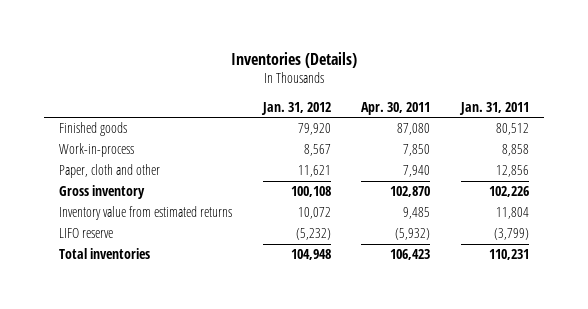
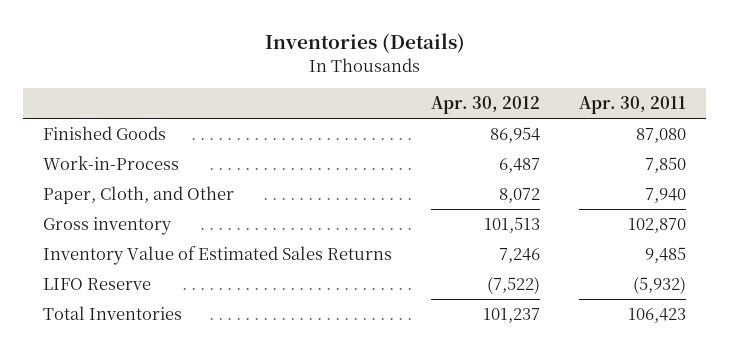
- | Jan. 31, 2012 | Apr. 30, 2011 | Jan. 31, 2011
+ | Apr. 30, 2012 | Apr. 30, 2011
- Finished goods | 79,920 | 87,080 | 80,512
- Work-in-process | 8,567 | 7,850 | 8,858
- Paper, cloth and other | 11,621 | 7,940 | 12,856
+ Finished Goods | 86,954 | 87,080
+ Work-in-Process | 6,487 | 7,850
+ Paper, Cloth, and Other | 8,072 | 7,940
- Inventory value from estimated returns | 10,072 | 9,485 | 11,804
- LIFO reserve | (5,232) | (5,932) | (3,799)
- Total inventories | 104,948 | 106,423 | 110,231
+ Inventory Value of Estimated Sales Returns | 7,246 | 9,485
+ LIFO Reserve | (7,522) | (5,932)
+ Total Inventories | 101,237 | 106,423

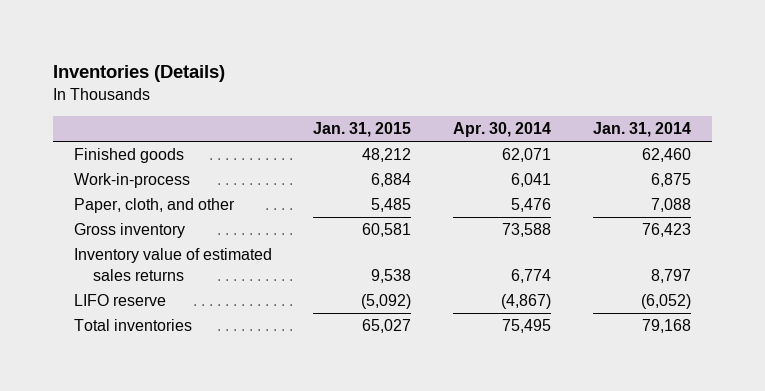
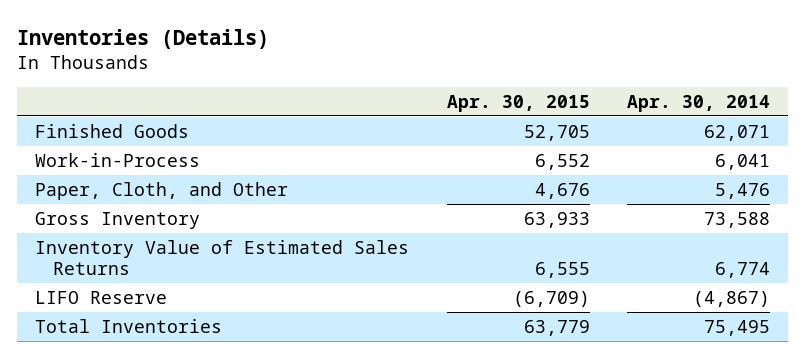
- | Jan. 31, 2015 | Apr. 30, 2014 | Jan. 31, 2014
+ | Apr. 30, 2015 | Apr. 30, 2014
- Finished goods | 48,212 | 62,071 | 62,460
- Work-in-process | 6,884 | 6,041 | 6,875
- Paper, cloth, and other | 5,485 | 5,476 | 7,088
- Gross inventory | 60,581 | 73,588 | 76,423
- Inventory value of estimated sales returns | 9,538 | 6,774 | 8,797
- LIFO reserve | (5,092) | (4,867) | (6,052)
- Total inventories | 65,027 | 75,495 | 79,168
+ Finished Goods | 52,705 | 62,071
+ Work-in-Process | 6,552 | 6,041
+ Paper, Cloth, and Other | 4,676 | 5,476
+ Gross Inventory | 63,933 | 73,588
+ Inventory Value of Estimated Sales Returns | 6,555 | 6,774
+ LIFO Reserve | (6,709) | (4,867)
+ Total Inventories | 63,779 | 75,495

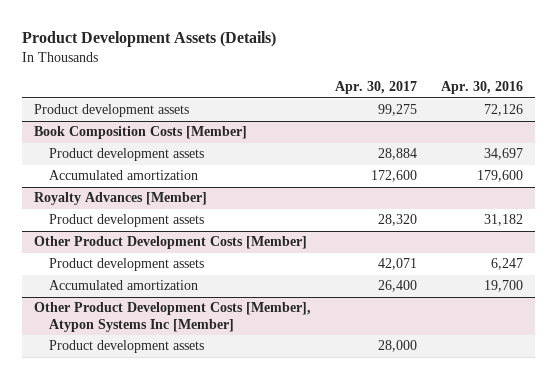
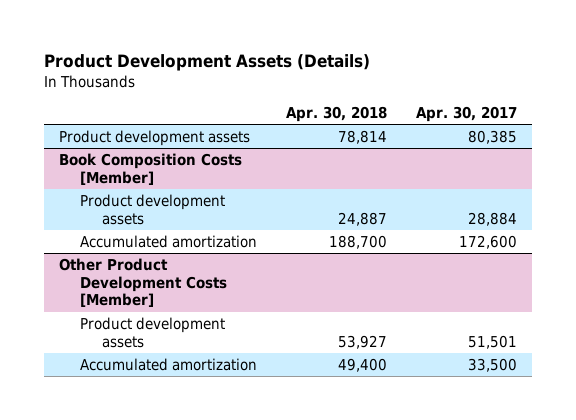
- | Apr. 30, 2017 | Apr. 30, 2016
+ | Apr. 30, 2018 | Apr. 30, 2017
- Product development assets | 99,275 | 72,126
+ Product development assets | 78,814 | 80,385
- Royalty Advances [Member]
- Product development assets | 28,320 | 31,182
@ Other Product Development Costs [Member]
- Product development assets | 42,071 | 6,247
- Accumulated amortization | 26,400 | 19,700
- Other Product Development Costs [Member], Atypon Systems Inc [Member]
- Product development assets | 28,000 |
@ Other Product Development Costs [Member]
+ Product development assets | 53,927 | 51,501
+ Accumulated amortization | 49,400 | 33,500

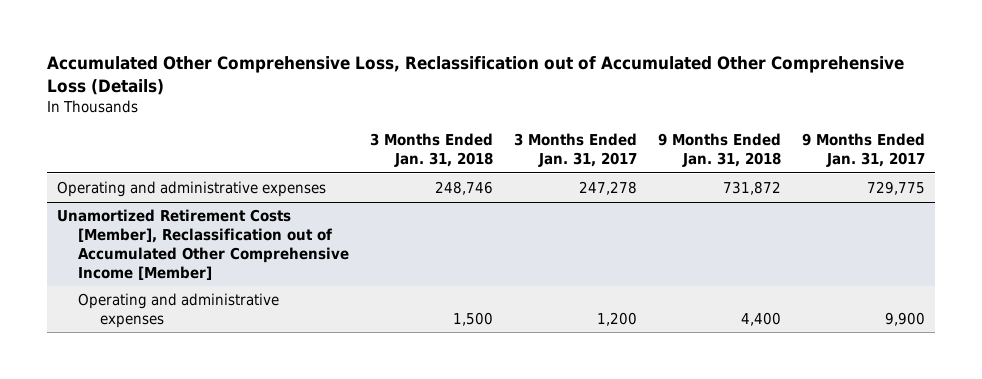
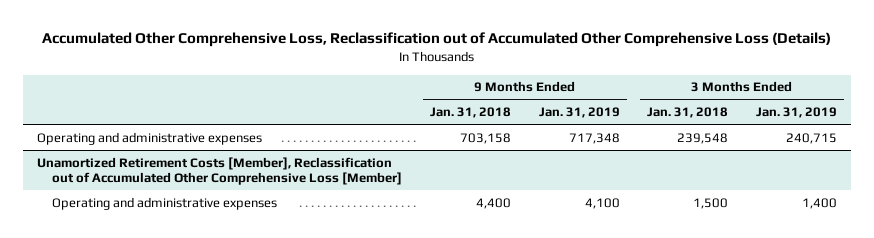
- | 3 Months Ended Jan. 31, 2018 | 3 Months Ended Jan. 31, 2017 | 9 Months Ended Jan. 31, 2018 | 9 Months Ended Jan. 31, 2017
+ | 9 Months Ended Jan. 31, 2018 | 9 Months Ended Jan. 31, 2019 | 3 Months Ended Jan. 31, 2018 | 3 Months Ended Jan. 31, 2019
- Operating and administrative expenses | 248,746 | 247,278 | 731,872 | 729,775
- Unamortized Retirement Costs [Member], Reclassification out of Accumulated Other Comprehensive Income [Member]
+ Operating and administrative expenses | 703,158 | 717,348 | 239,548 | 240,715
+ Unamortized Retirement Costs [Member], Reclassification out of Accumulated Other Comprehensive Loss [Member]

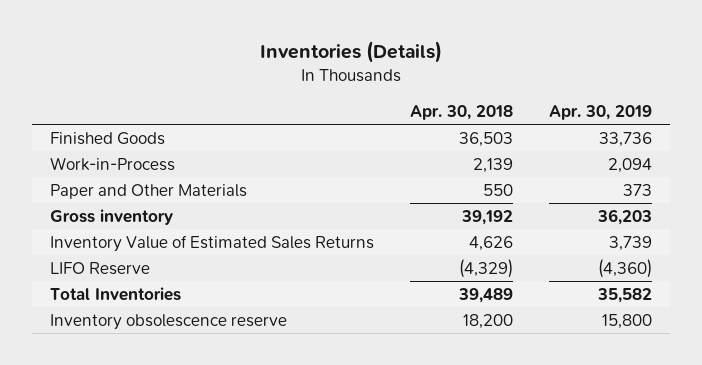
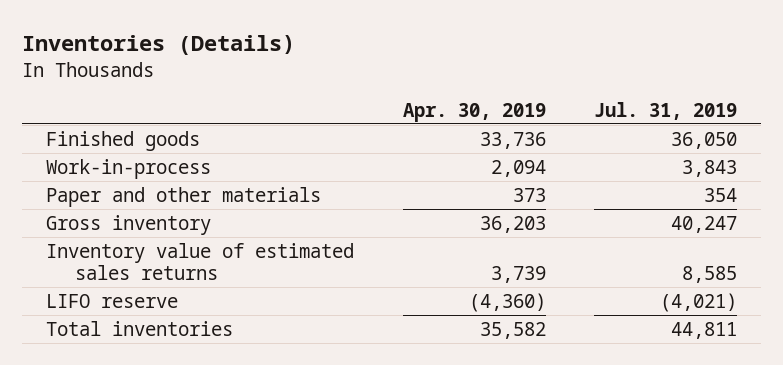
- | Apr. 30, 2018 | Apr. 30, 2019
+ | Apr. 30, 2019 | Jul. 31, 2019
- Finished Goods | 36,503 | 33,736
- Work-in-Process | 2,139 | 2,094
- Paper and Other Materials | 550 | 373
+ Finished goods | 33,736 | 36,050
+ Work-in-process | 2,094 | 3,843
+ Paper and other materials | 373 | 354
- Inventory Value of Estimated Sales Returns | 4,626 | 3,739
- LIFO Reserve | (4,329) | (4,360)
- Total Inventories | 39,489 | 35,582
- Inventory obsolescence reserve | 18,200 | 15,800
+ Inventory value of estimated sales returns | 3,739 | 8,585
+ LIFO reserve | (4,360) | (4,021)
+ Total inventories | 35,582 | 44,811

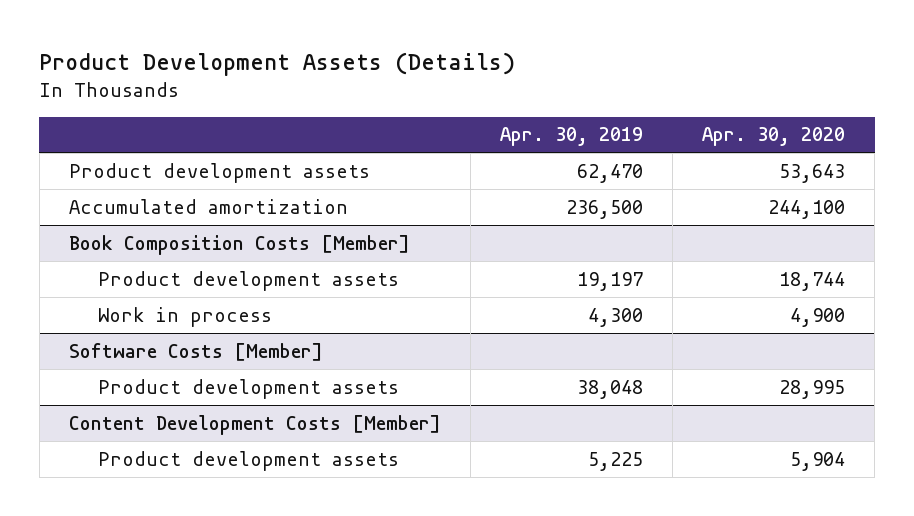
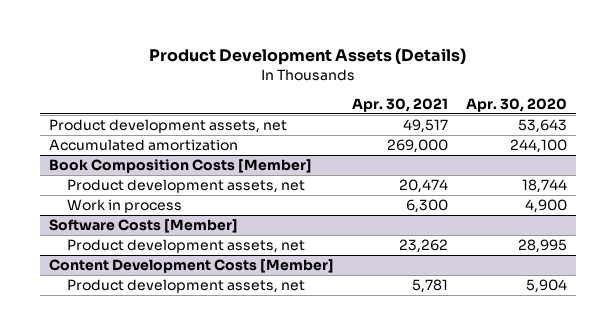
- | Apr. 30, 2019 | Apr. 30, 2020
+ | Apr. 30, 2021 | Apr. 30, 2020
- Product development assets | 62,470 | 53,643
+ Product development assets, net | 49,517 | 53,643
@ Book Composition Costs [Member]
- Product development assets | 19,197 | 18,744
+ Product development assets, net | 20,474 | 18,744
@ Software Costs [Member]
- Product development assets | 38,048 | 28,995
+ Product development assets, net | 23,262 | 28,995
@ Content Development Costs [Member]
- Product development assets | 5,225 | 5,904
+ Product development assets, net | 5,781 | 5,904

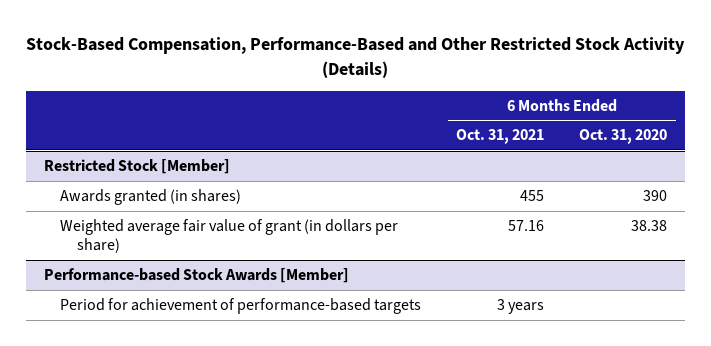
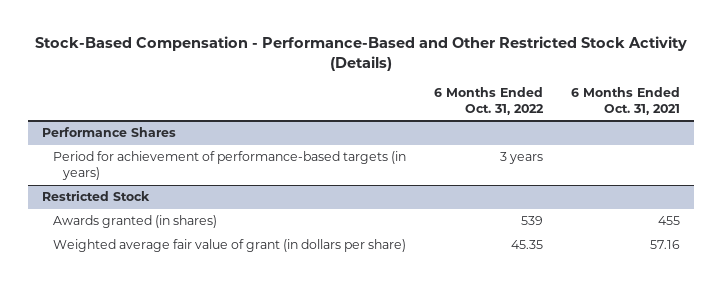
- Stock-Based Compensation, Performance-Based and Other Restricted Stock Activity (Details)
+ Stock-Based Compensation - Performance-Based and Other Restricted Stock Activity (Details)
- | 6 Months Ended Oct. 31, 2021 | 6 Months Ended Oct. 31, 2020
+ | 6 Months Ended Oct. 31, 2022 | 6 Months Ended Oct. 31, 2021
- Restricted Stock [Member]
+ Performance Shares
+ Period for achievement of performance-based targets (in years) | 3 years |
+ Restricted Stock
- Performance-based Stock Awards [Member]
- Period for achievement of performance-based targets | 3 years |

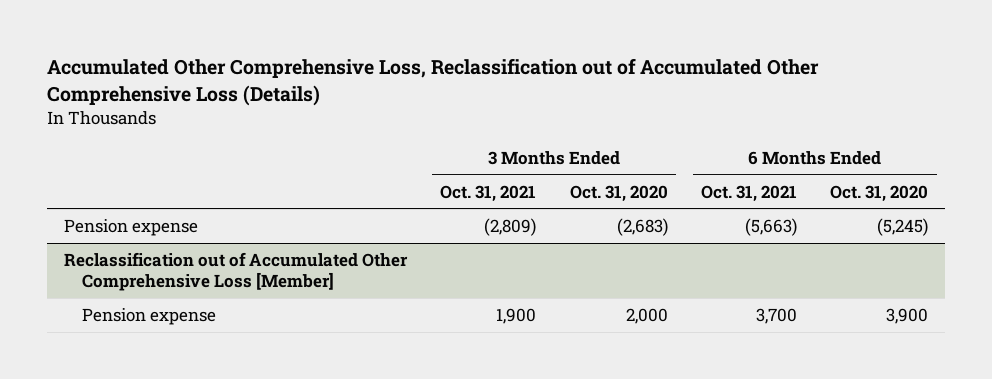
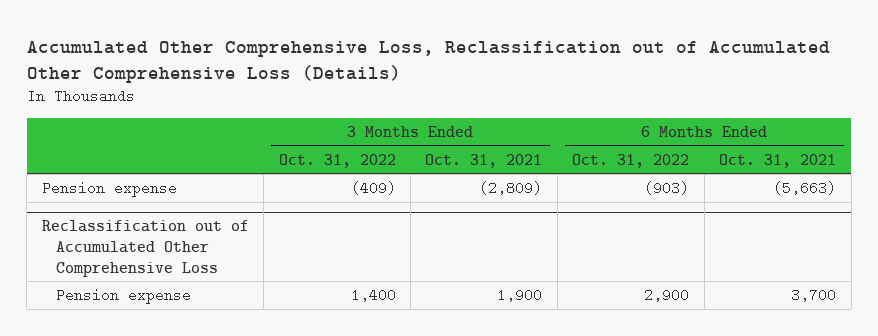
- | 3 Months Ended Oct. 31, 2021 | 3 Months Ended Oct. 31, 2020 | 6 Months Ended Oct. 31, 2021 | 6 Months Ended Oct. 31, 2020
+ | 3 Months Ended Oct. 31, 2022 | 3 Months Ended Oct. 31, 2021 | 6 Months Ended Oct. 31, 2022 | 6 Months Ended Oct. 31, 2021
- Reclassification out of Accumulated Other Comprehensive Loss [Member]
+ Reclassification out of Accumulated Other Comprehensive Loss

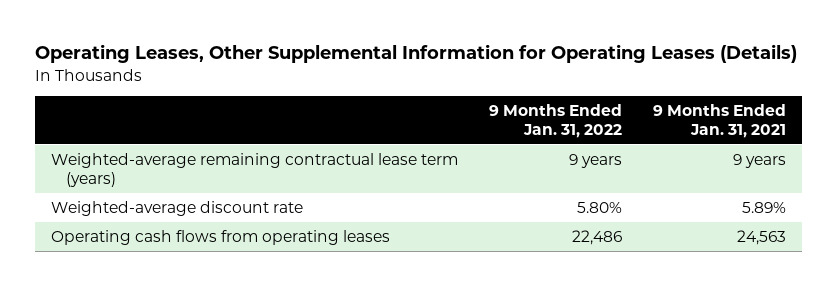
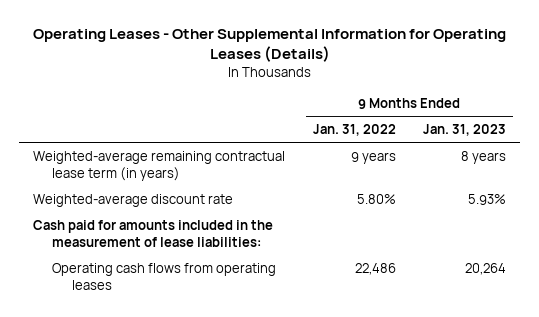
- Operating Leases, Other Supplemental Information for Operating Leases (Details)
+ Operating Leases - Other Supplemental Information for Operating Leases (Details)
- | 9 Months Ended Jan. 31, 2022 | 9 Months Ended Jan. 31, 2021
+ | 9 Months Ended Jan. 31, 2022 | 9 Months Ended Jan. 31, 2023
- Weighted-average remaining contractual lease term (years) | 9 years | 9 years
+ Weighted-average remaining contractual lease term (in years) | 9 years | 8 years
+ Cash paid for amounts included in the measurement of lease liabilities:

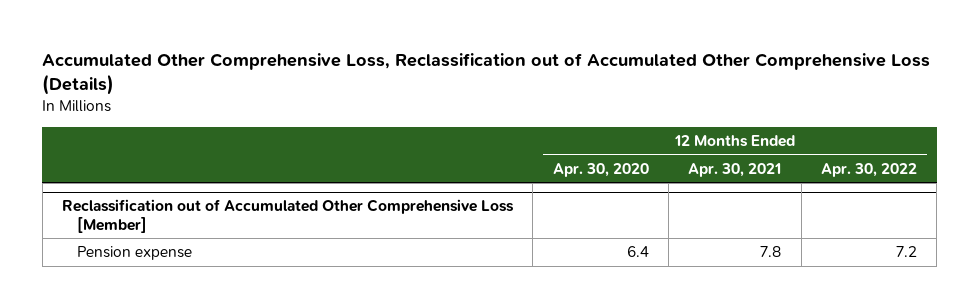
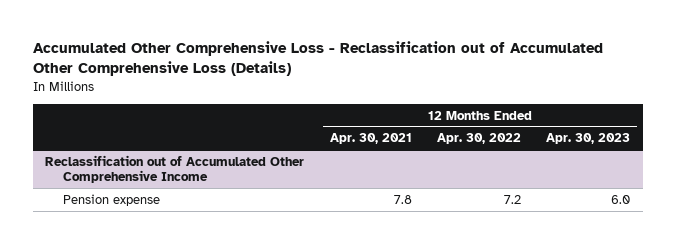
- Accumulated Other Comprehensive Loss, Reclassification out of Accumulated Other Comprehensive Loss (Details)
+ Accumulated Other Comprehensive Loss - Reclassification out of Accumulated Other Comprehensive Loss (Details)
- | 12 Months Ended Apr. 30, 2020 | 12 Months Ended Apr. 30, 2021 | 12 Months Ended Apr. 30, 2022
+ | 12 Months Ended Apr. 30, 2021 | 12 Months Ended Apr. 30, 2022 | 12 Months Ended Apr. 30, 2023
- Reclassification out of Accumulated Other Comprehensive Loss [Member]
+ Reclassification out of Accumulated Other Comprehensive Income

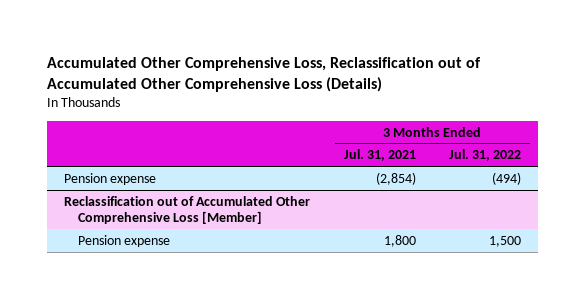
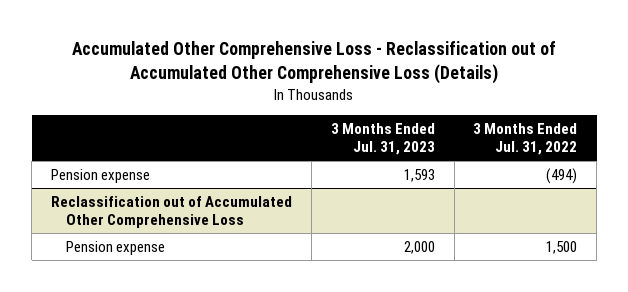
- Accumulated Other Comprehensive Loss, Reclassification out of Accumulated Other Comprehensive Loss (Details)
+ Accumulated Other Comprehensive Loss - Reclassification out of Accumulated Other Comprehensive Loss (Details)
- | 3 Months Ended Jul. 31, 2021 | 3 Months Ended Jul. 31, 2022
+ | 3 Months Ended Jul. 31, 2023 | 3 Months Ended Jul. 31, 2022
- Reclassification out of Accumulated Other Comprehensive Loss [Member]
+ Reclassification out of Accumulated Other Comprehensive Loss

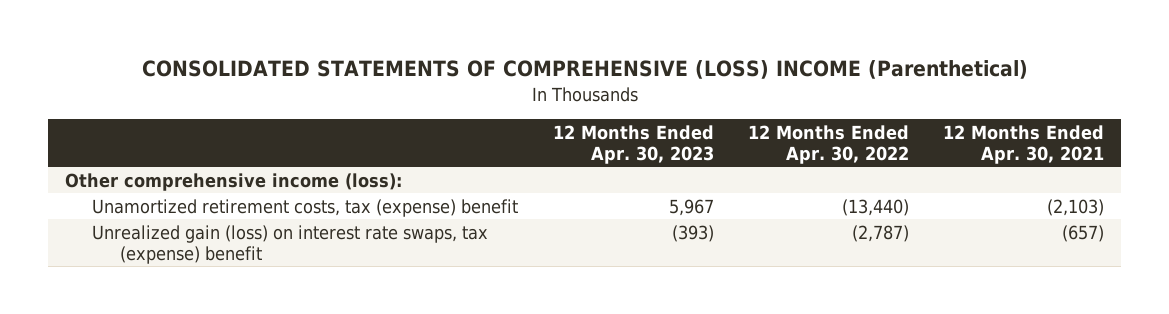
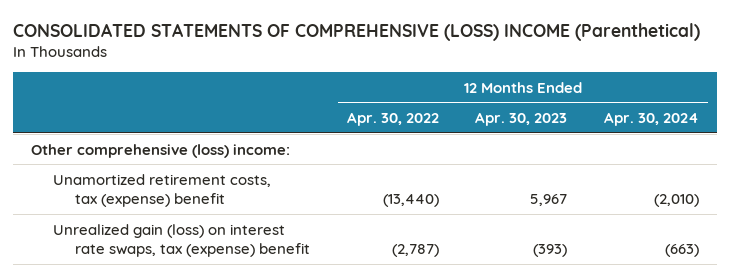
- | 12 Months Ended Apr. 30, 2023 | 12 Months Ended Apr. 30, 2022 | 12 Months Ended Apr. 30, 2021
+ | 12 Months Ended Apr. 30, 2022 | 12 Months Ended Apr. 30, 2023 | 12 Months Ended Apr. 30, 2024
- Other comprehensive income (loss):
+ Other comprehensive (loss) income:

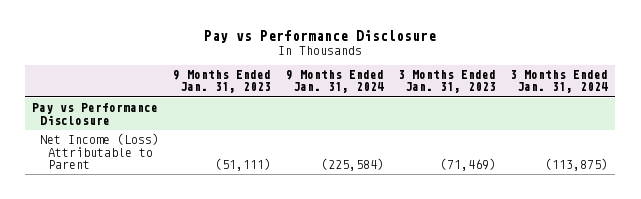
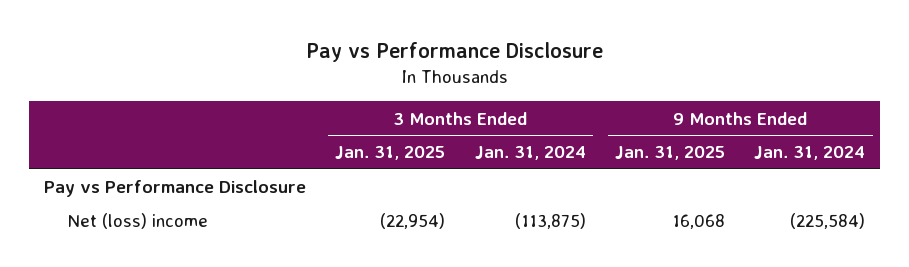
- | 9 Months Ended Jan. 31, 2023 | 9 Months Ended Jan. 31, 2024 | 3 Months Ended Jan. 31, 2023 | 3 Months Ended Jan. 31, 2024
+ | 3 Months Ended Jan. 31, 2025 | 3 Months Ended Jan. 31, 2024 | 9 Months Ended Jan. 31, 2025 | 9 Months Ended Jan. 31, 2024
- Net Income (Loss) Attributable to Parent | (51,111) | (225,584) | (71,469) | (113,875)
+ Net (loss) income | (22,954) | (113,875) | 16,068 | (225,584)

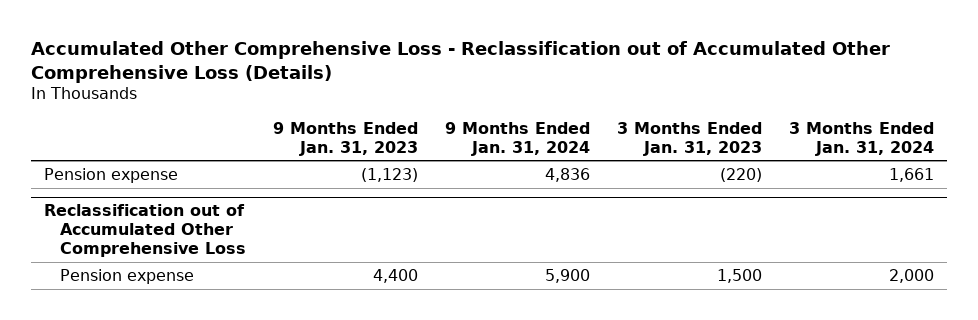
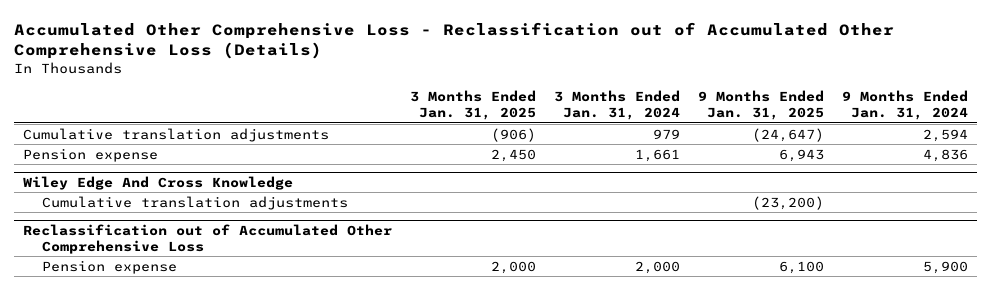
- | 9 Months Ended Jan. 31, 2023 | 9 Months Ended Jan. 31, 2024 | 3 Months Ended Jan. 31, 2023 | 3 Months Ended Jan. 31, 2024
+ | 3 Months Ended Jan. 31, 2025 | 3 Months Ended Jan. 31, 2024 | 9 Months Ended Jan. 31, 2025 | 9 Months Ended Jan. 31, 2024
+ Cumulative translation adjustments | (906) | 979 | (24,647) | 2,594
+ Wiley Edge And Cross Knowledge
+ Cumulative translation adjustments | | | (23,200) |

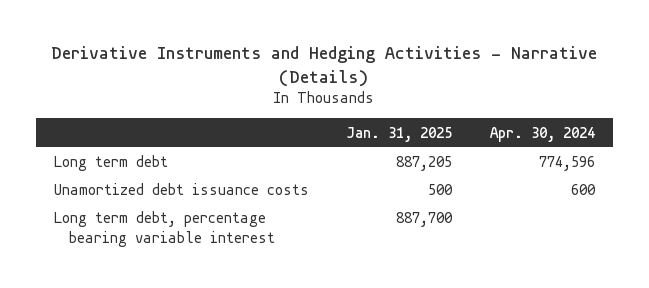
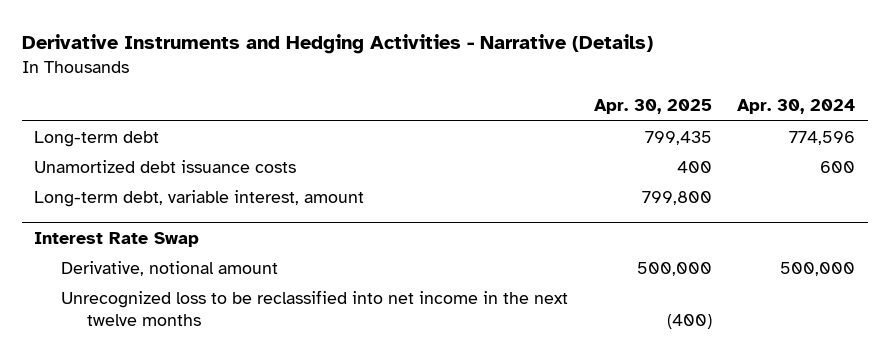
- | Jan. 31, 2025 | Apr. 30, 2024
+ | Apr. 30, 2025 | Apr. 30, 2024
- Long term debt | 887,205 | 774,596
+ Long-term debt | 799,435 | 774,596
- Long term debt, percentage bearing variable interest | 887,700 |
+ Long-term debt, variable interest, amount | 799,800 |
+ Interest Rate Swap
+ Derivative, notional amount | 500,000 | 500,000
+ Unrecognized loss to be reclassified into net income in the next twelve months | (400) |

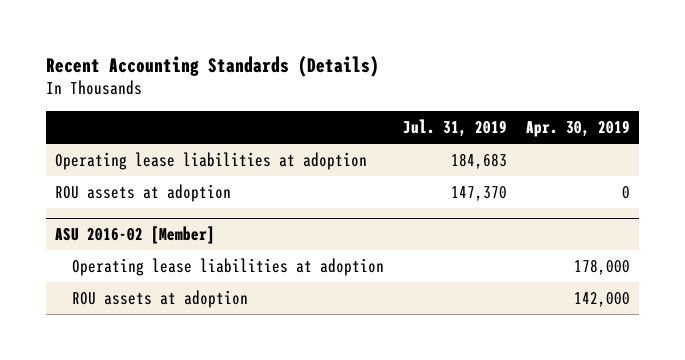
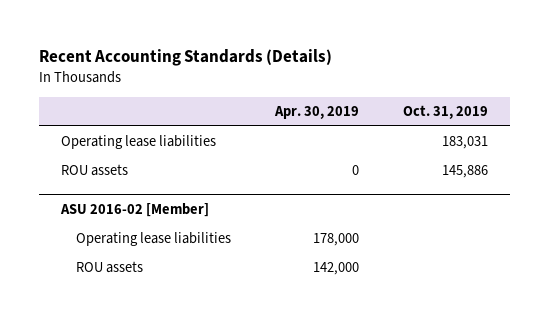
- | Jul. 31, 2019 | Apr. 30, 2019
+ | Apr. 30, 2019 | Oct. 31, 2019
- Operating lease liabilities at adoption | 184,683 |
- ROU assets at adoption | 147,370 | 0
+ Operating lease liabilities | | 183,031
+ ROU assets | 0 | 145,886
@ ASU 2016-02 [Member]
- Operating lease liabilities at adoption | | 178,000
- ROU assets at adoption | | 142,000
+ Operating lease liabilities | 178,000 |
+ ROU assets | 142,000 |

